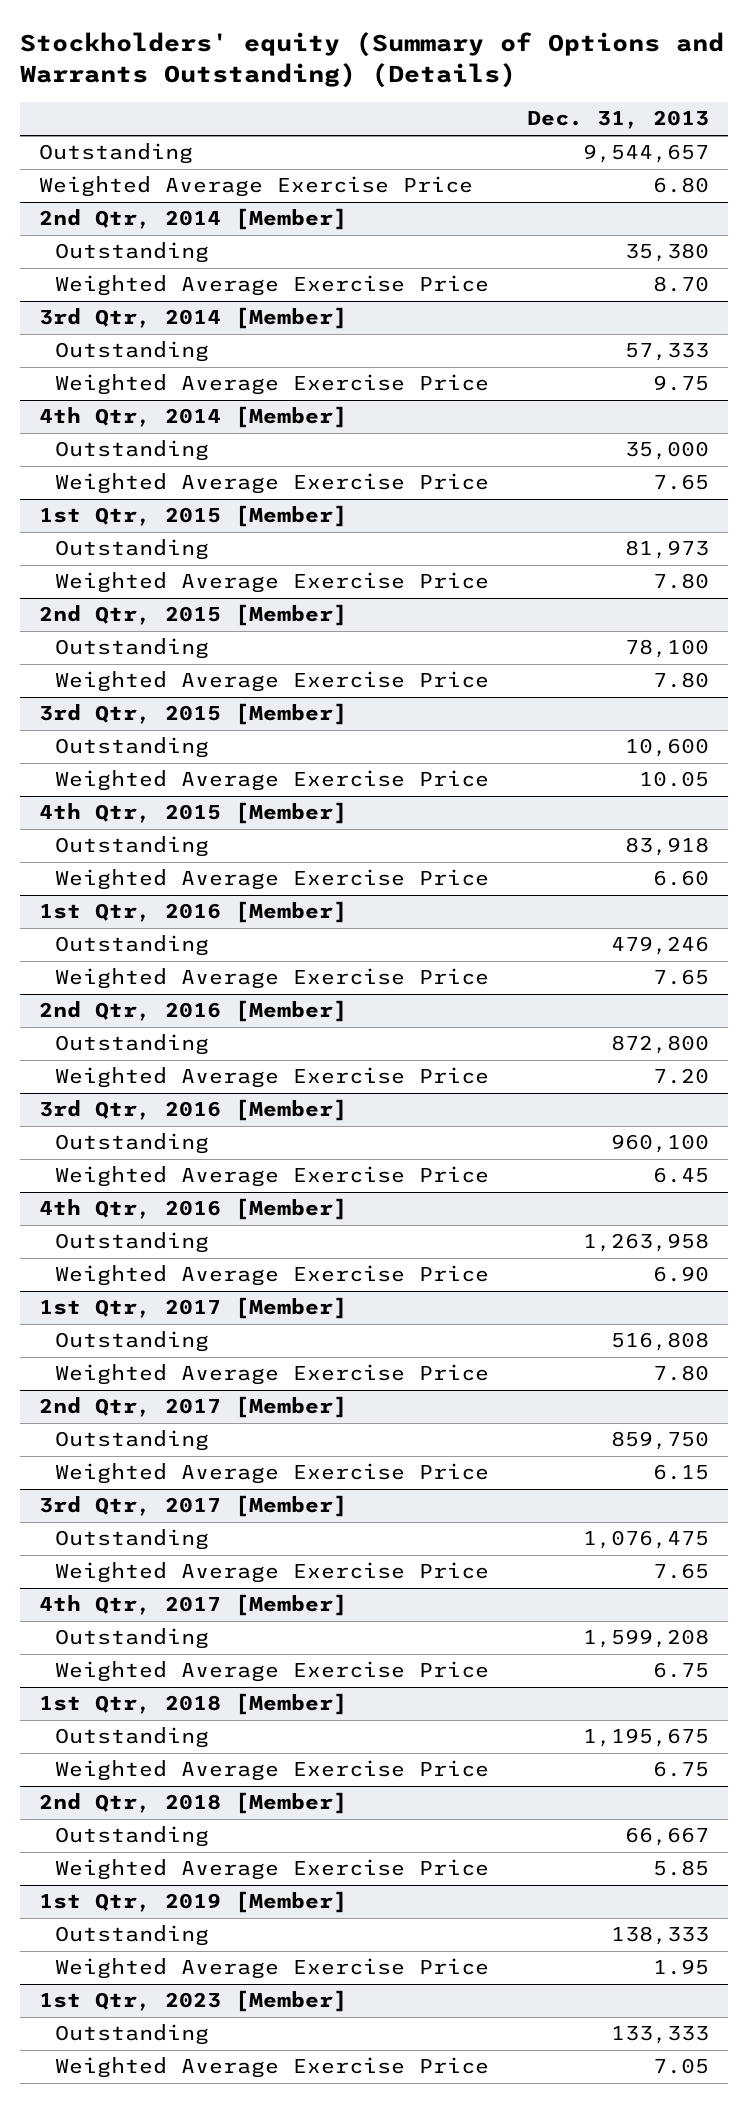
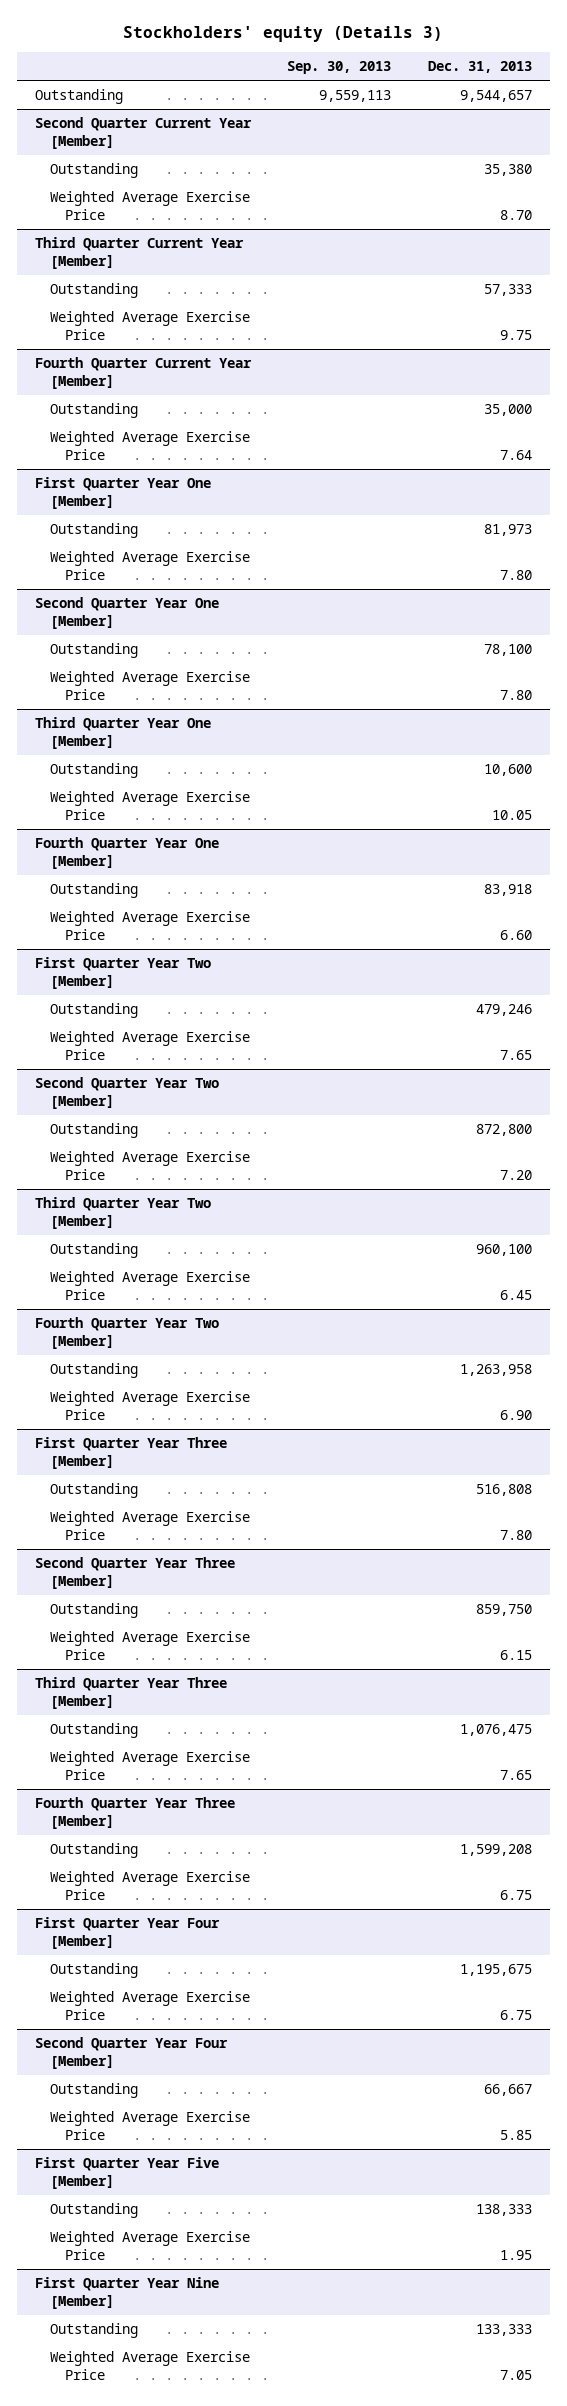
- Stockholders' equity (Summary of Options and Warrants Outstanding) (Details)
+ Stockholders' equity (Details 3)
- | Dec. 31, 2013
+ | Sep. 30, 2013 | Dec. 31, 2013
- Weighted Average Exercise Price | 6.80
- 2nd Qtr, 2014 [Member]
+ Second Quarter Current Year [Member]
- 3rd Qtr, 2014 [Member]
+ Third Quarter Current Year [Member]
- 4th Qtr, 2014 [Member]
+ Fourth Quarter Current Year [Member]
- Weighted Average Exercise Price | 7.65
- 1st Qtr, 2015 [Member]
+ Weighted Average Exercise Price | | 7.64
+ First Quarter Year One [Member]
- 2nd Qtr, 2015 [Member]
+ Second Quarter Year One [Member]
- 3rd Qtr, 2015 [Member]
+ Third Quarter Year One [Member]
- 4th Qtr, 2015 [Member]
+ Fourth Quarter Year One [Member]
- 1st Qtr, 2016 [Member]
+ First Quarter Year Two [Member]
- 2nd Qtr, 2016 [Member]
+ Second Quarter Year Two [Member]
- 3rd Qtr, 2016 [Member]
+ Third Quarter Year Two [Member]
- 4th Qtr, 2016 [Member]
+ Fourth Quarter Year Two [Member]
- 1st Qtr, 2017 [Member]
+ First Quarter Year Three [Member]
- 2nd Qtr, 2017 [Member]
+ Second Quarter Year Three [Member]
- 3rd Qtr, 2017 [Member]
+ Third Quarter Year Three [Member]
- 4th Qtr, 2017 [Member]
+ Fourth Quarter Year Three [Member]
- 1st Qtr, 2018 [Member]
+ First Quarter Year Four [Member]
- 2nd Qtr, 2018 [Member]
+ Second Quarter Year Four [Member]
- 1st Qtr, 2019 [Member]
+ First Quarter Year Five [Member]
- 1st Qtr, 2023 [Member]
+ First Quarter Year Nine [Member]

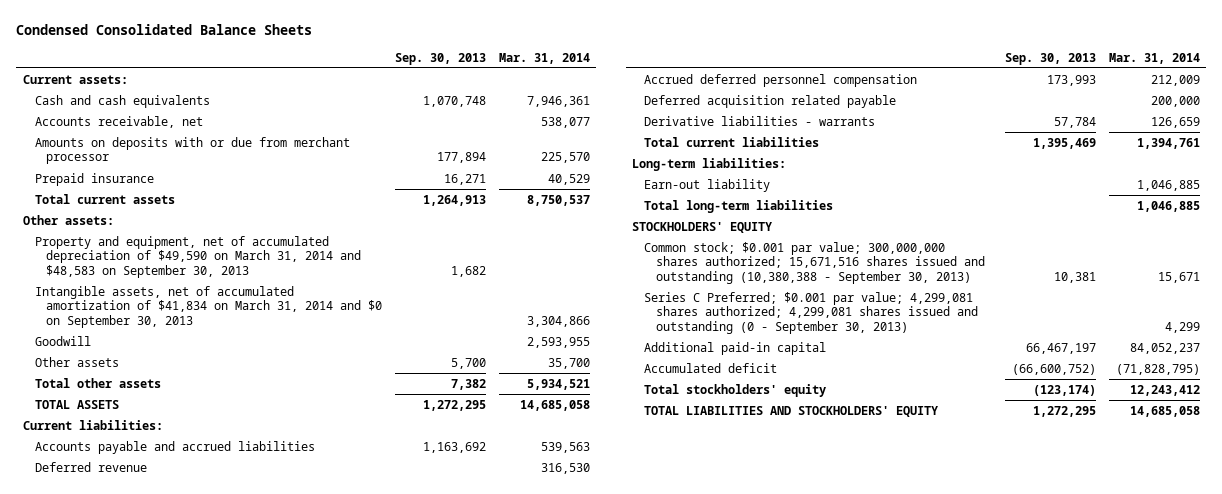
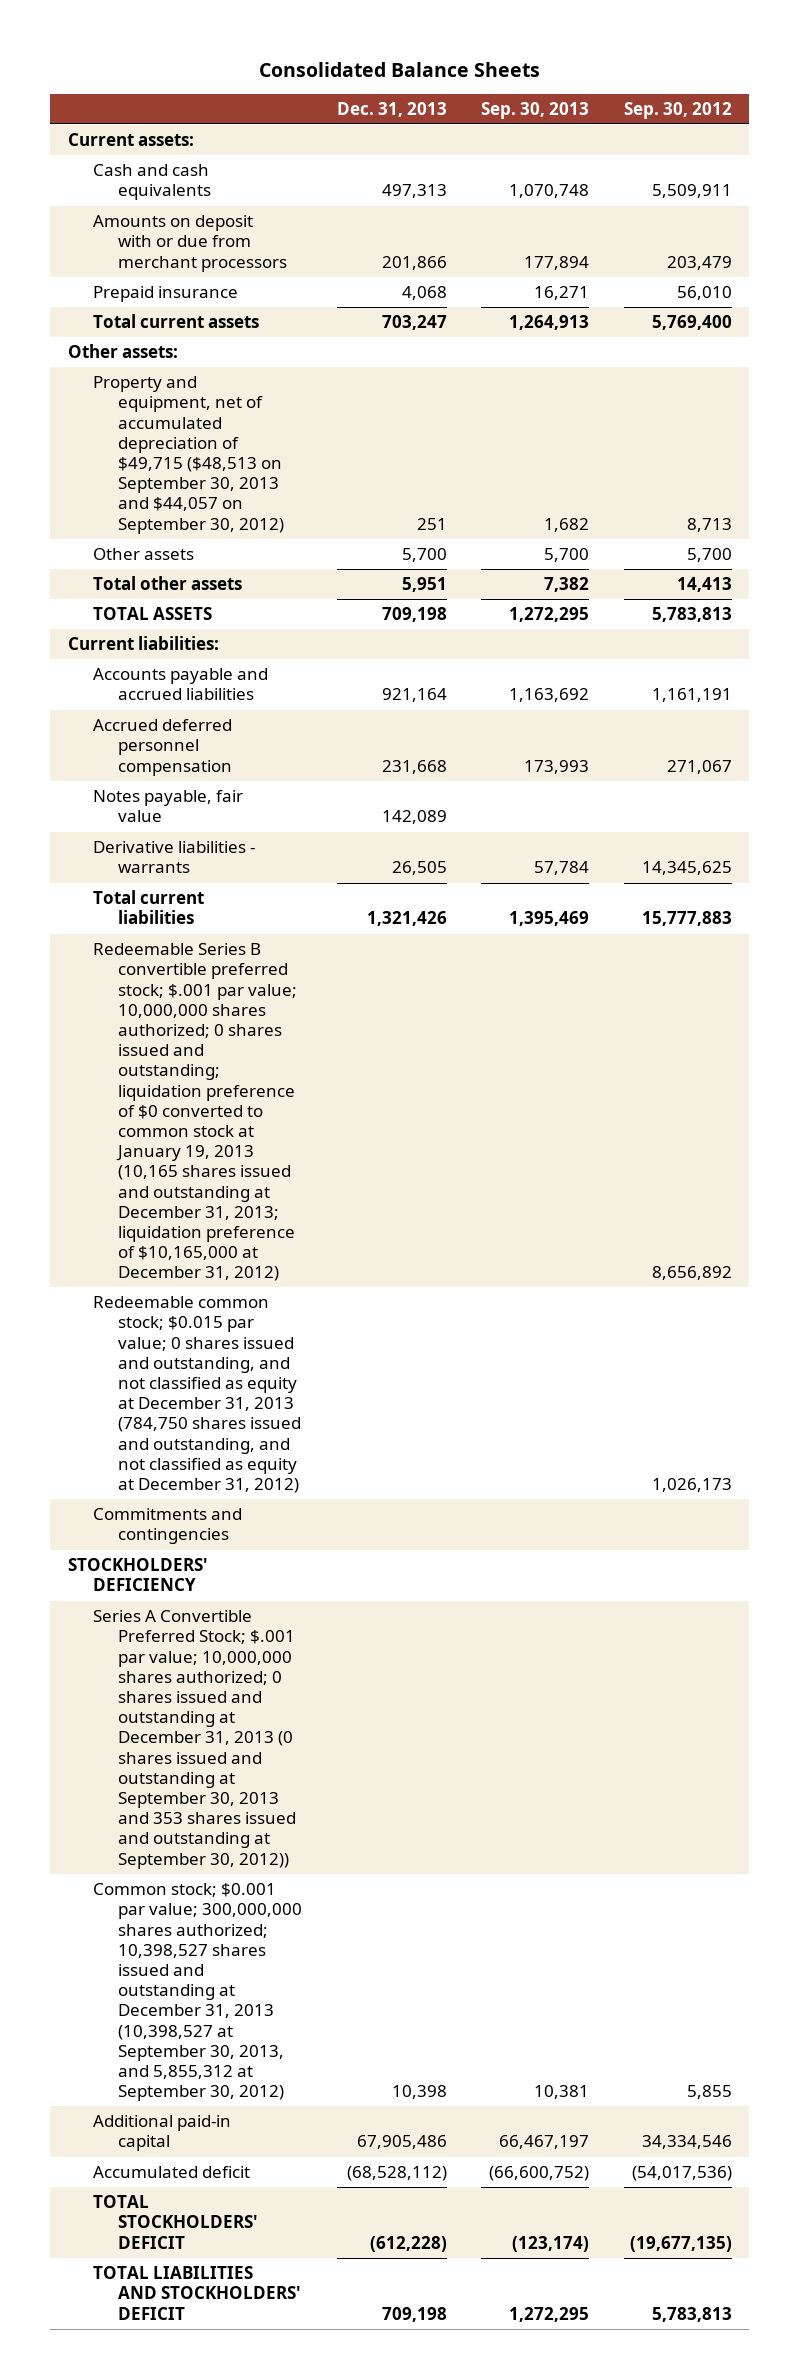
- Condensed Consolidated Balance Sheets
+ Consolidated Balance Sheets
- | Sep. 30, 2013 | Mar. 31, 2014
+ | Dec. 31, 2013 | Sep. 30, 2013 | Sep. 30, 2012
- Accounts receivable, net | | 538,077
- Amounts on deposits with or due from merchant processor | 177,894 | 225,570
+ Amounts on deposit with or due from merchant processors | 201,866 | 177,894 | 203,479
- Property and equipment, net of accumulated depreciation of $49,590 on March 31, 2014 and $48,583 on September 30, 2013 | 1,682 |
- Intangible assets, net of accumulated amortization of $41,834 on March 31, 2014 and $0 on September 30, 2013 | | 3,304,866
- Goodwill | | 2,593,955
+ Property and equipment, net of accumulated depreciation of $49,715 ($48,513 on September 30, 2013 and $44,057 on September 30, 2012) | 251 | 1,682 | 8,713
- Deferred revenue | | 316,530
- Deferred acquisition related payable | | 200,000
+ Notes payable, fair value | 142,089 | |
- Long-term liabilities:
- Earn-out liability | | 1,046,885
- Total long-term liabilities | | 1,046,885
- STOCKHOLDERS' EQUITY
- Common stock; $0.001 par value; 300,000,000 shares authorized; 15,671,516 shares issued and outstanding (10,380,388 - September 30, 2013) | 10,381 | 15,671
- Series C Preferred; $0.001 par value; 4,299,081 shares authorized; 4,299,081 shares issued and outstanding (0 - September 30, 2013) | | 4,299
+ Redeemable Series B convertible preferred stock; $.001 par value; 10,000,000 shares authorized; 0 shares issued and outstanding; liquidation preference of $0 converted to common stock at January 19, 2013 (10,165 shares issued and outstanding at December 31, 2013; liquidation preference of $10,165,000 at December 31, 2012) | | | 8,656,892
+ Redeemable common stock; $0.015 par value; 0 shares issued and outstanding, and not classified as equity at December 31, 2013 (784,750 shares issued and outstanding, and not classified as equity at December 31, 2012) | | | 1,026,173
+ Commitments and contingencies
+ STOCKHOLDERS' DEFICIENCY
+ Series A Convertible Preferred Stock; $.001 par value; 10,000,000 shares authorized; 0 shares issued and outstanding at December 31, 2013 (0 shares issued and outstanding at September 30, 2013 and 353 shares issued and outstanding at September 30, 2012))
+ Common stock; $0.001 par value; 300,000,000 shares authorized; 10,398,527 shares issued and outstanding at December 31, 2013 (10,398,527 at September 30, 2013, and 5,855,312 at September 30, 2012) | 10,398 | 10,381 | 5,855
- Total stockholders' equity | (123,174) | 12,243,412
- TOTAL LIABILITIES AND STOCKHOLDERS' EQUITY | 1,272,295 | 14,685,058
+ TOTAL STOCKHOLDERS' DEFICIT | (612,228) | (123,174) | (19,677,135)
+ TOTAL LIABILITIES AND STOCKHOLDERS' DEFICIT | 709,198 | 1,272,295 | 5,783,813

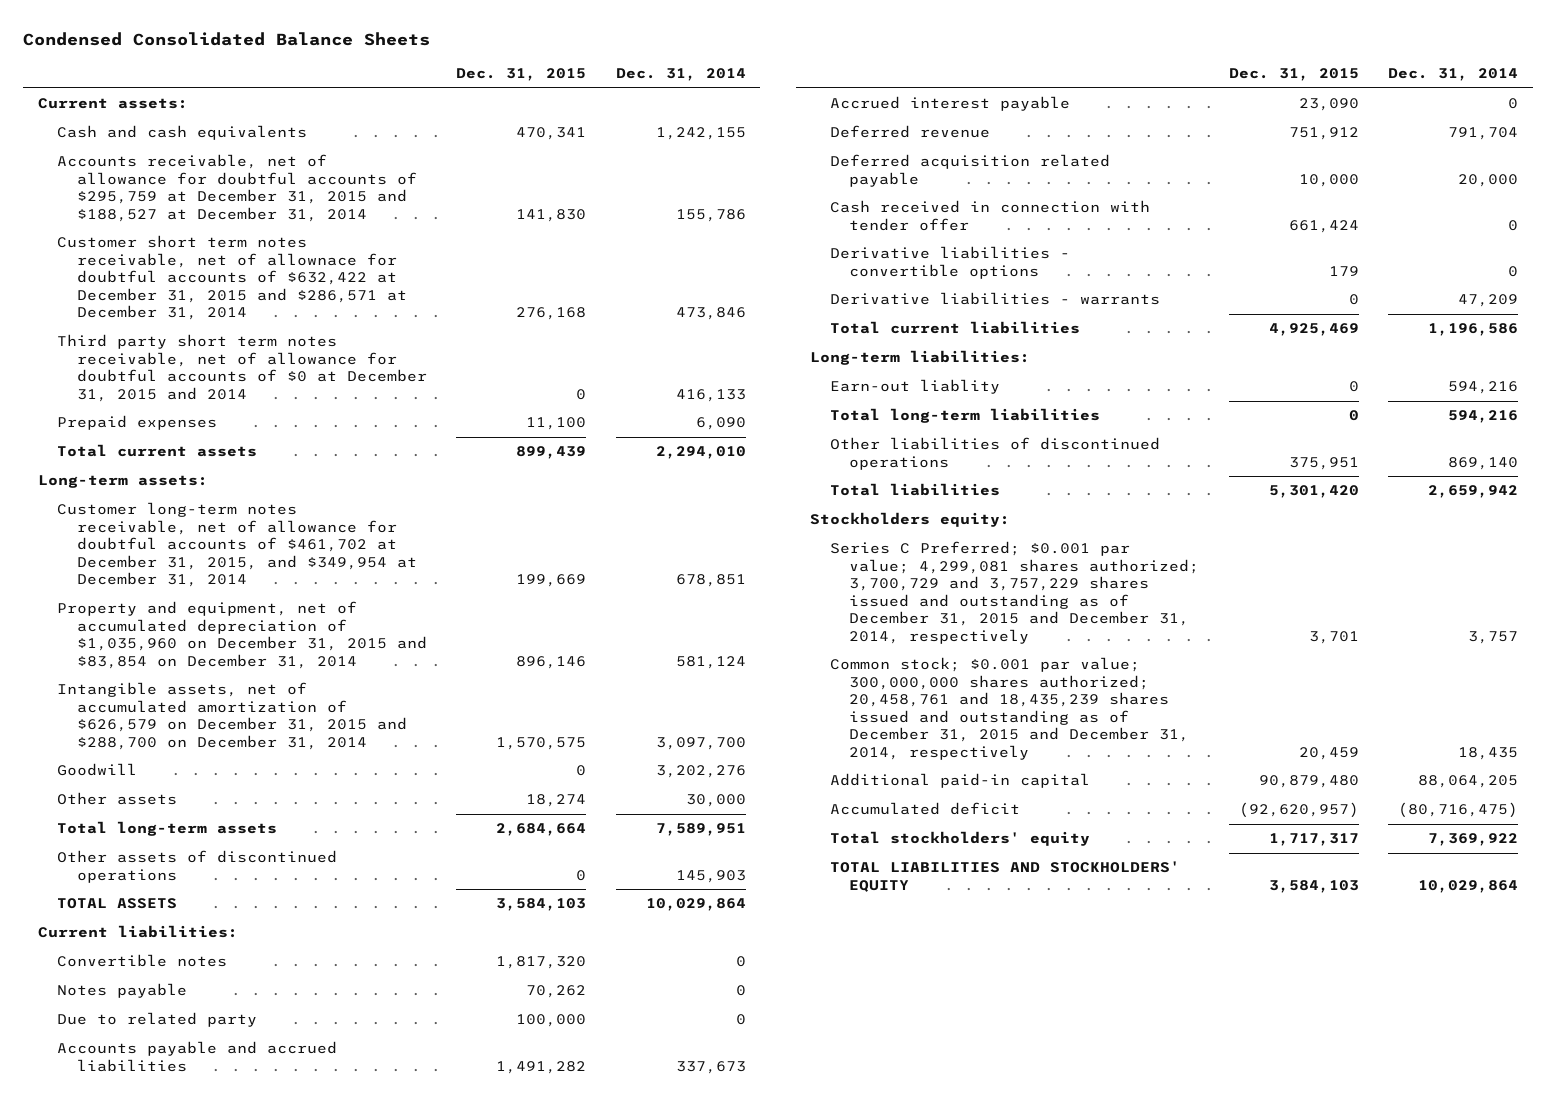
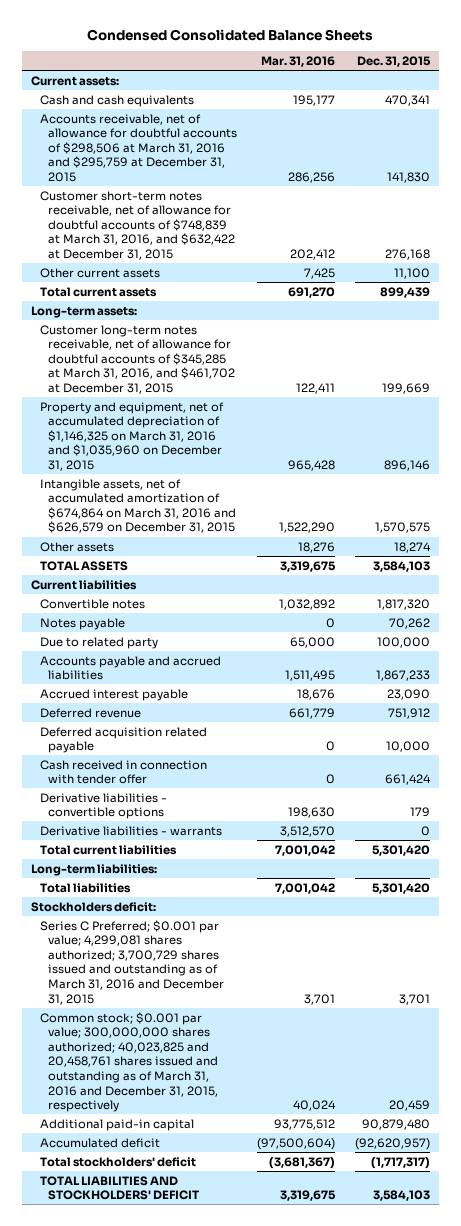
- | Dec. 31, 2015 | Dec. 31, 2014
+ | Mar. 31, 2016 | Dec. 31, 2015
- Accounts receivable, net of allowance for doubtful accounts of $295,759 at December 31, 2015 and $188,527 at December 31, 2014 | 141,830 | 155,786
- Customer short term notes receivable, net of allownace for doubtful accounts of $632,422 at December 31, 2015 and $286,571 at December 31, 2014 | 276,168 | 473,846
- Third party short term notes receivable, net of allowance for doubtful accounts of $0 at December 31, 2015 and 2014 | 0 | 416,133
- Prepaid expenses | 11,100 | 6,090
+ Accounts receivable, net of allowance for doubtful accounts of $298,506 at March 31, 2016 and $295,759 at December 31, 2015 | 286,256 | 141,830
+ Customer short-term notes receivable, net of allowance for doubtful accounts of $748,839 at March 31, 2016, and $632,422 at December 31, 2015 | 202,412 | 276,168
+ Other current assets | 7,425 | 11,100
- Customer long-term notes receivable, net of allowance for doubtful accounts of $461,702 at December 31, 2015, and $349,954 at December 31, 2014 | 199,669 | 678,851
- Property and equipment, net of accumulated depreciation of $1,035,960 on December 31, 2015 and $83,854 on December 31, 2014 | 896,146 | 581,124
- Intangible assets, net of accumulated amortization of $626,579 on December 31, 2015 and $288,700 on December 31, 2014 | 1,570,575 | 3,097,700
- Goodwill | 0 | 3,202,276
+ Customer long-term notes receivable, net of allowance for doubtful accounts of $345,285 at March 31, 2016, and $461,702 at December 31, 2015 | 122,411 | 199,669
+ Property and equipment, net of accumulated depreciation of $1,146,325 on March 31, 2016 and $1,035,960 on December 31, 2015 | 965,428 | 896,146
+ Intangible assets, net of accumulated amortization of $674,864 on March 31, 2016 and $626,579 on December 31, 2015 | 1,522,290 | 1,570,575
- Total long-term assets | 2,684,664 | 7,589,951
- Other assets of discontinued operations | 0 | 145,903
- Current liabilities:
+ Current liabilities
- Accounts payable and accrued liabilities | 1,491,282 | 337,673
+ Accounts payable and accrued liabilities | 1,511,495 | 1,867,233
- Total current liabilities | 4,925,469 | 1,196,586
+ Total current liabilities | 7,001,042 | 5,301,420
- Earn-out liablity | 0 | 594,216
- Total long-term liabilities | 0 | 594,216
- Other liabilities of discontinued operations | 375,951 | 869,140
- Stockholders equity:
- Series C Preferred; $0.001 par value; 4,299,081 shares authorized; 3,700,729 and 3,757,229 shares issued and outstanding as of December 31, 2015 and December 31, 2014, respectively | 3,701 | 3,757
- Common stock; $0.001 par value; 300,000,000 shares authorized; 20,458,761 and 18,435,239 shares issued and outstanding as of December 31, 2015 and December 31, 2014, respectively | 20,459 | 18,435
+ Stockholders deficit:
+ Series C Preferred; $0.001 par value; 4,299,081 shares authorized; 3,700,729 shares issued and outstanding as of March 31, 2016 and December 31, 2015 | 3,701 | 3,701
+ Common stock; $0.001 par value; 300,000,000 shares authorized; 40,023,825 and 20,458,761 shares issued and outstanding as of March 31, 2016 and December 31, 2015, respectively | 40,024 | 20,459
- Total stockholders' equity | 1,717,317 | 7,369,922
- TOTAL LIABILITIES AND STOCKHOLDERS' EQUITY | 3,584,103 | 10,029,864
+ Total stockholders' deficit | (3,681,367) | (1,717,317)
+ TOTAL LIABILITIES AND STOCKHOLDERS' DEFICIT | 3,319,675 | 3,584,103

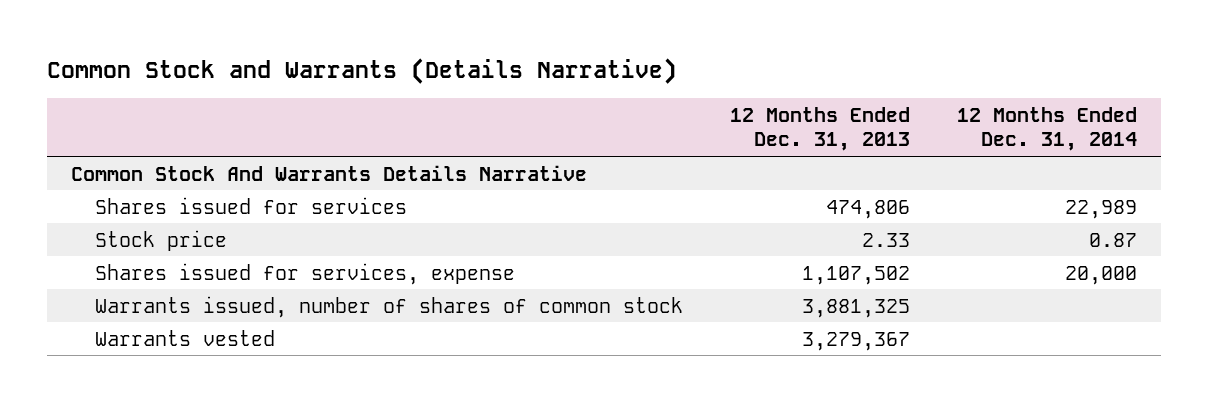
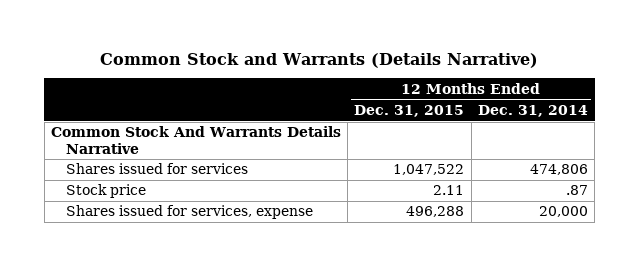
- | 12 Months Ended Dec. 31, 2013 | 12 Months Ended Dec. 31, 2014
+ | 12 Months Ended Dec. 31, 2015 | 12 Months Ended Dec. 31, 2014
- Shares issued for services | 474,806 | 22,989
- Stock price | 2.33 | 0.87
+ Shares issued for services | 1,047,522 | 474,806
+ Stock price | 2.11 | .87
- Warrants issued, number of shares of common stock | 3,881,325 |
- Warrants vested | 3,279,367 |

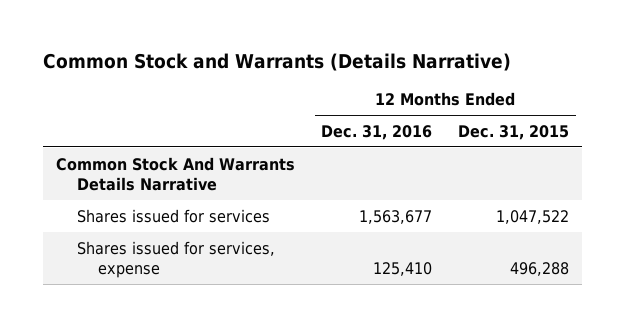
- | 12 Months Ended Dec. 31, 2015 | 12 Months Ended Dec. 31, 2014
+ | 12 Months Ended Dec. 31, 2016 | 12 Months Ended Dec. 31, 2015
- Stock price | 2.11 | .87

